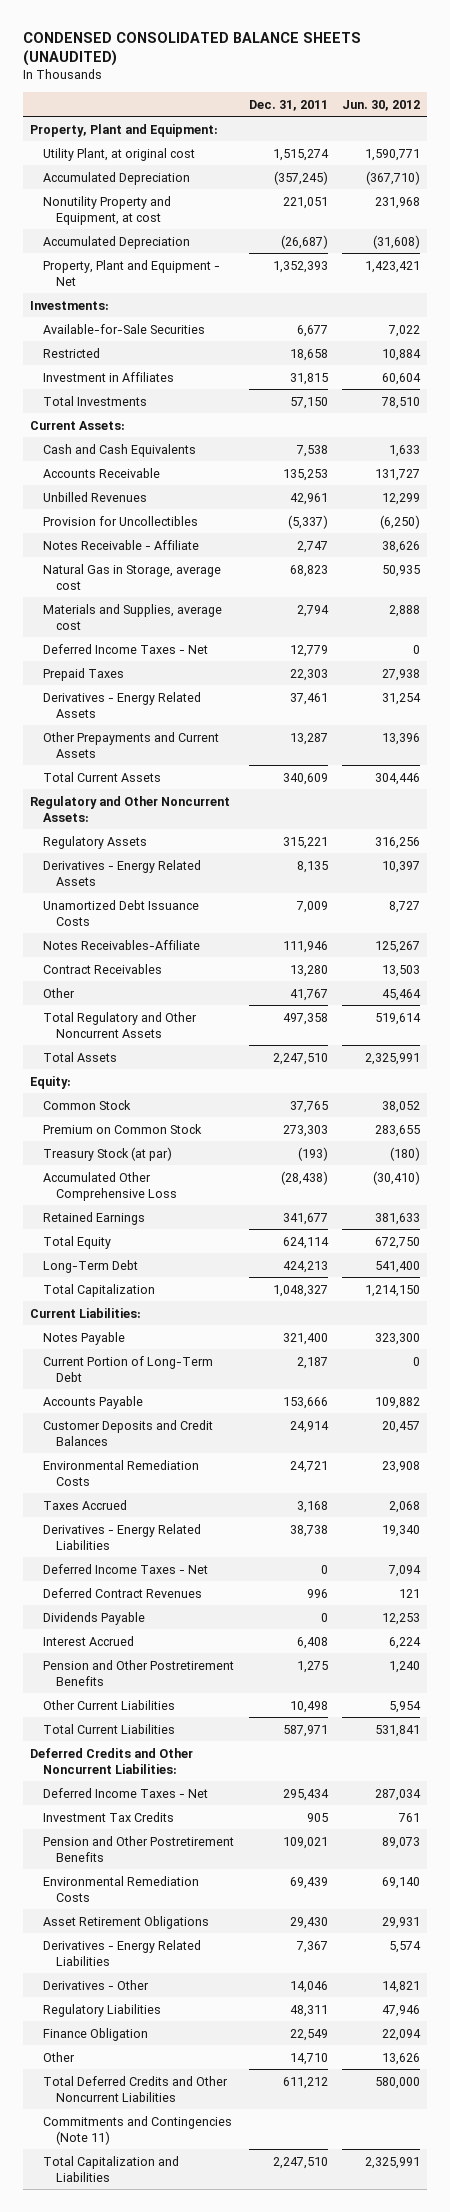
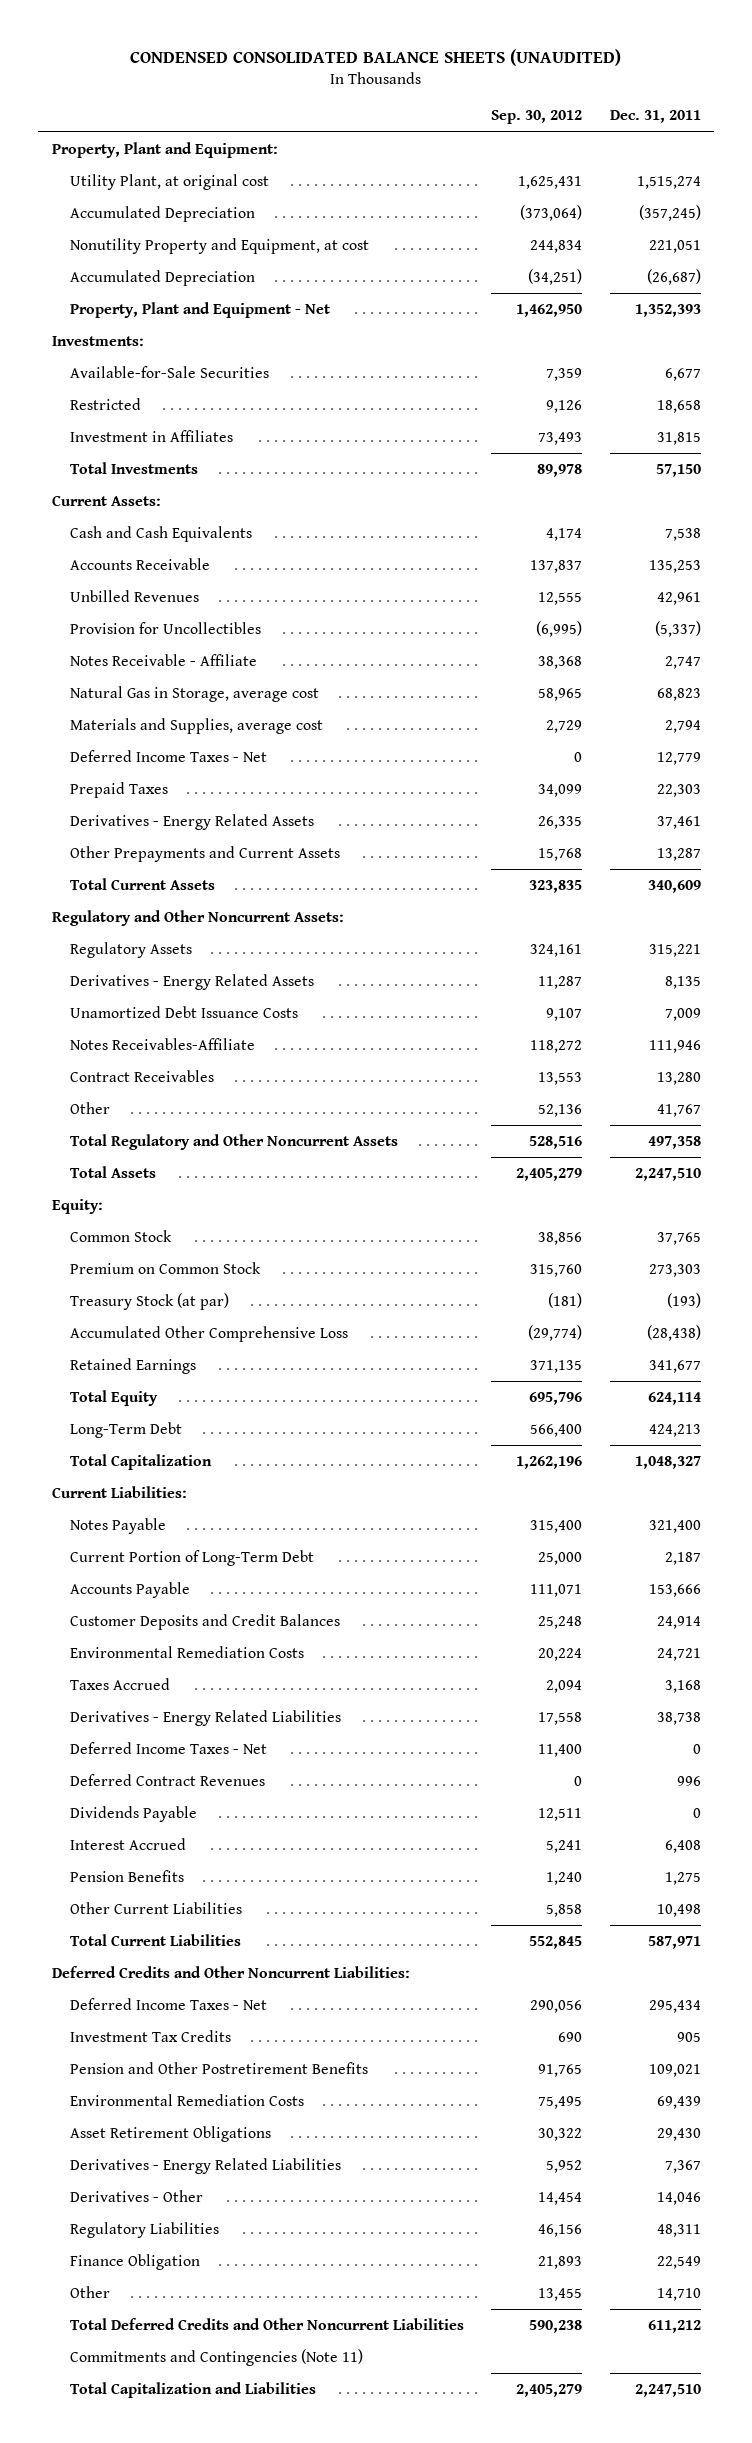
- | Dec. 31, 2011 | Jun. 30, 2012
+ | Sep. 30, 2012 | Dec. 31, 2011
- Pension and Other Postretirement Benefits | 1,275 | 1,240
+ Pension Benefits | 1,240 | 1,275

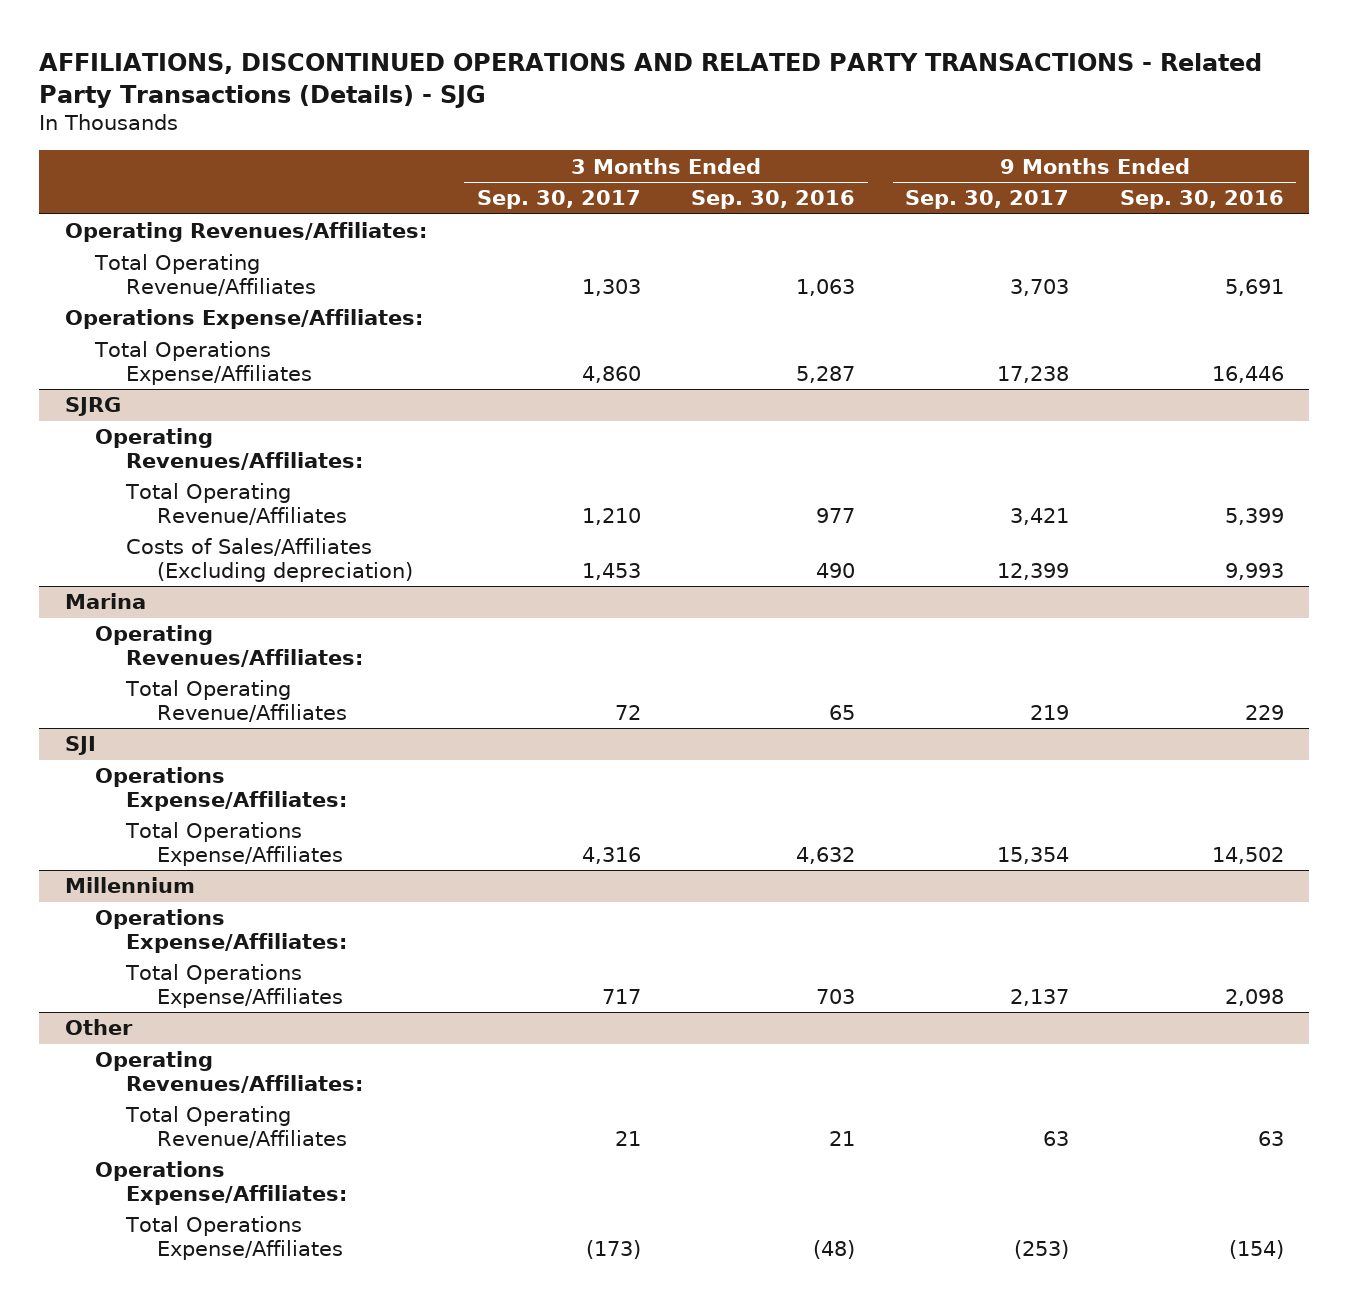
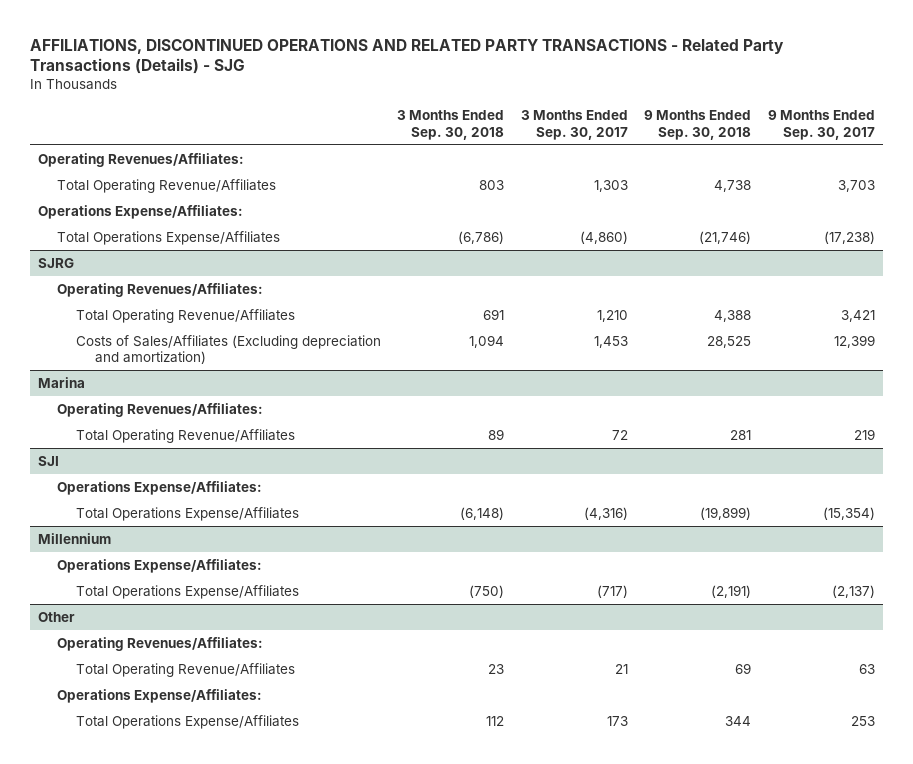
- | 3 Months Ended Sep. 30, 2017 | 3 Months Ended Sep. 30, 2016 | 9 Months Ended Sep. 30, 2017 | 9 Months Ended Sep. 30, 2016
+ | 3 Months Ended Sep. 30, 2018 | 3 Months Ended Sep. 30, 2017 | 9 Months Ended Sep. 30, 2018 | 9 Months Ended Sep. 30, 2017
- Total Operations Expense/Affiliates | 4,860 | 5,287 | 17,238 | 16,446
+ Total Operations Expense/Affiliates | (6,786) | (4,860) | (21,746) | (17,238)
@ SJRG
- Costs of Sales/Affiliates (Excluding depreciation) | 1,453 | 490 | 12,399 | 9,993
+ Costs of Sales/Affiliates (Excluding depreciation and amortization) | 1,094 | 1,453 | 28,525 | 12,399
@ SJI
- Total Operations Expense/Affiliates | 4,316 | 4,632 | 15,354 | 14,502
+ Total Operations Expense/Affiliates | (6,148) | (4,316) | (19,899) | (15,354)
@ Millennium
- Total Operations Expense/Affiliates | 717 | 703 | 2,137 | 2,098
+ Total Operations Expense/Affiliates | (750) | (717) | (2,191) | (2,137)
@ Other
- Total Operations Expense/Affiliates | (173) | (48) | (253) | (154)
+ Total Operations Expense/Affiliates | 112 | 173 | 344 | 253

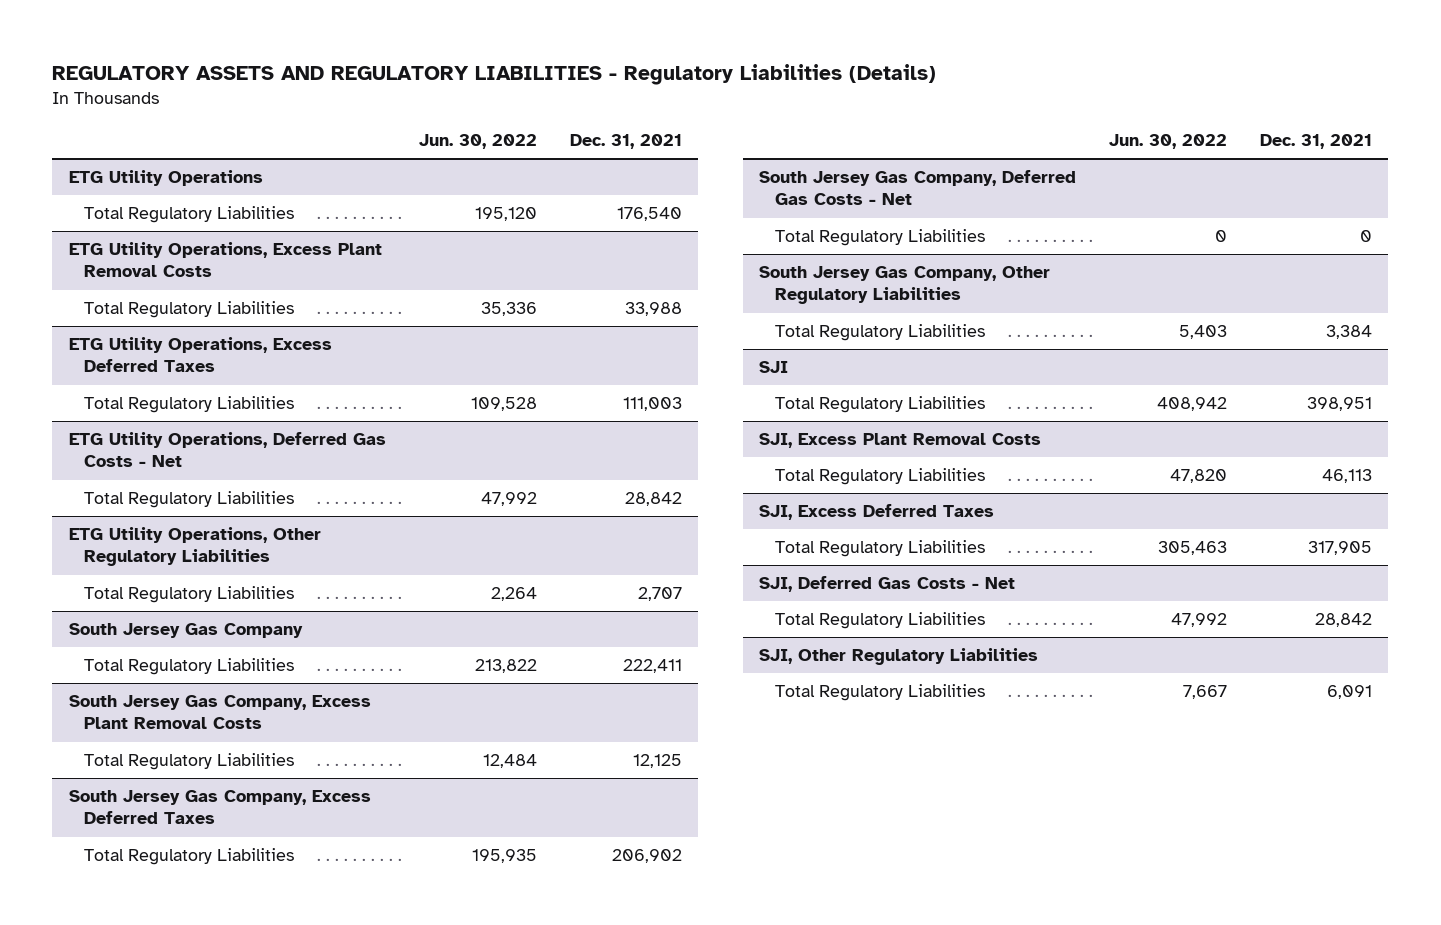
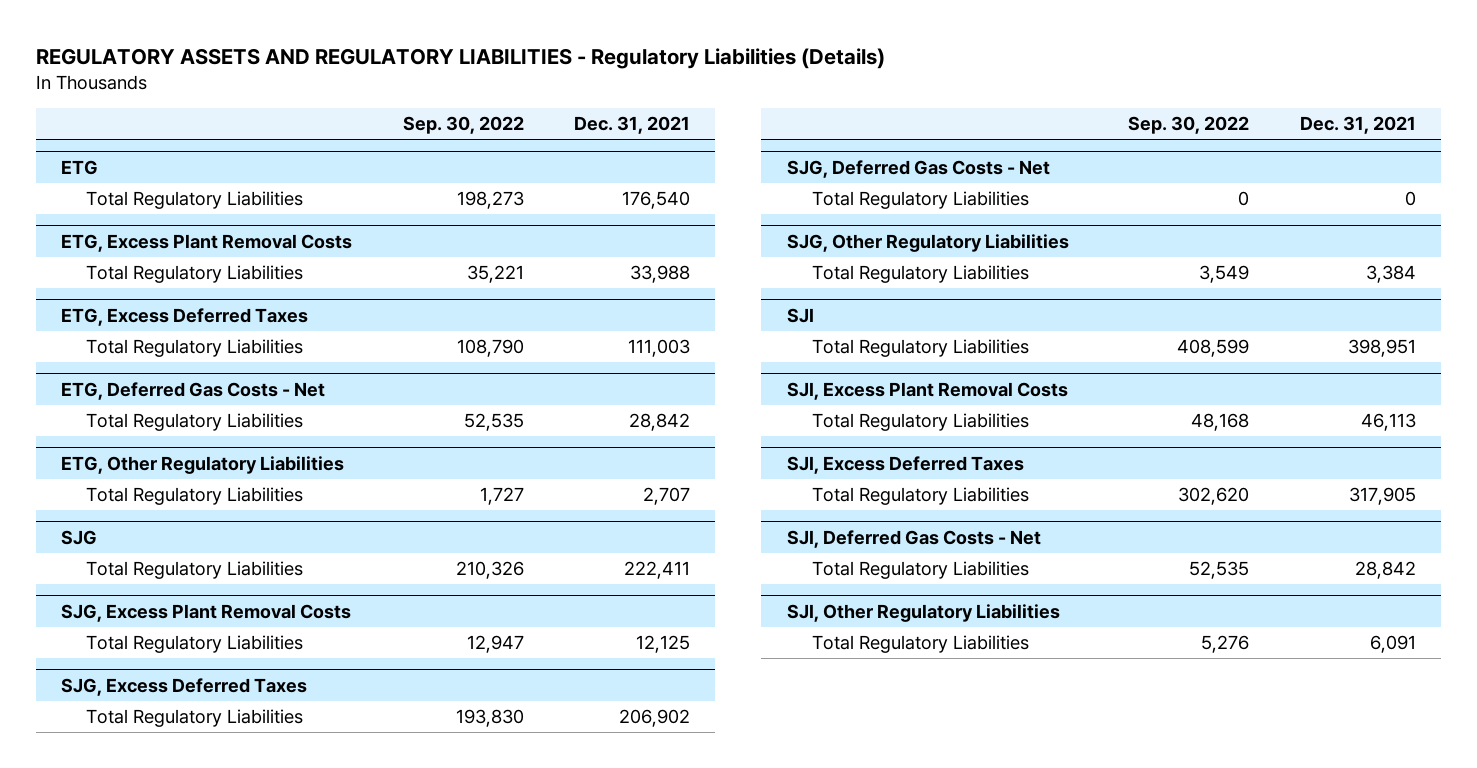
- | Jun. 30, 2022 | Dec. 31, 2021
+ | Sep. 30, 2022 | Dec. 31, 2021
- ETG Utility Operations
+ ETG
- ETG Utility Operations, Excess Plant Removal Costs
+ ETG, Excess Plant Removal Costs
- ETG Utility Operations, Excess Deferred Taxes
+ ETG, Excess Deferred Taxes
- ETG Utility Operations, Deferred Gas Costs - Net
+ ETG, Deferred Gas Costs - Net
- ETG Utility Operations, Other Regulatory Liabilities
+ ETG, Other Regulatory Liabilities
- South Jersey Gas Company
+ SJG
- South Jersey Gas Company, Excess Plant Removal Costs
+ SJG, Excess Plant Removal Costs
- South Jersey Gas Company, Excess Deferred Taxes
+ SJG, Excess Deferred Taxes
- South Jersey Gas Company, Deferred Gas Costs - Net
+ SJG, Deferred Gas Costs - Net
- South Jersey Gas Company, Other Regulatory Liabilities
+ SJG, Other Regulatory Liabilities

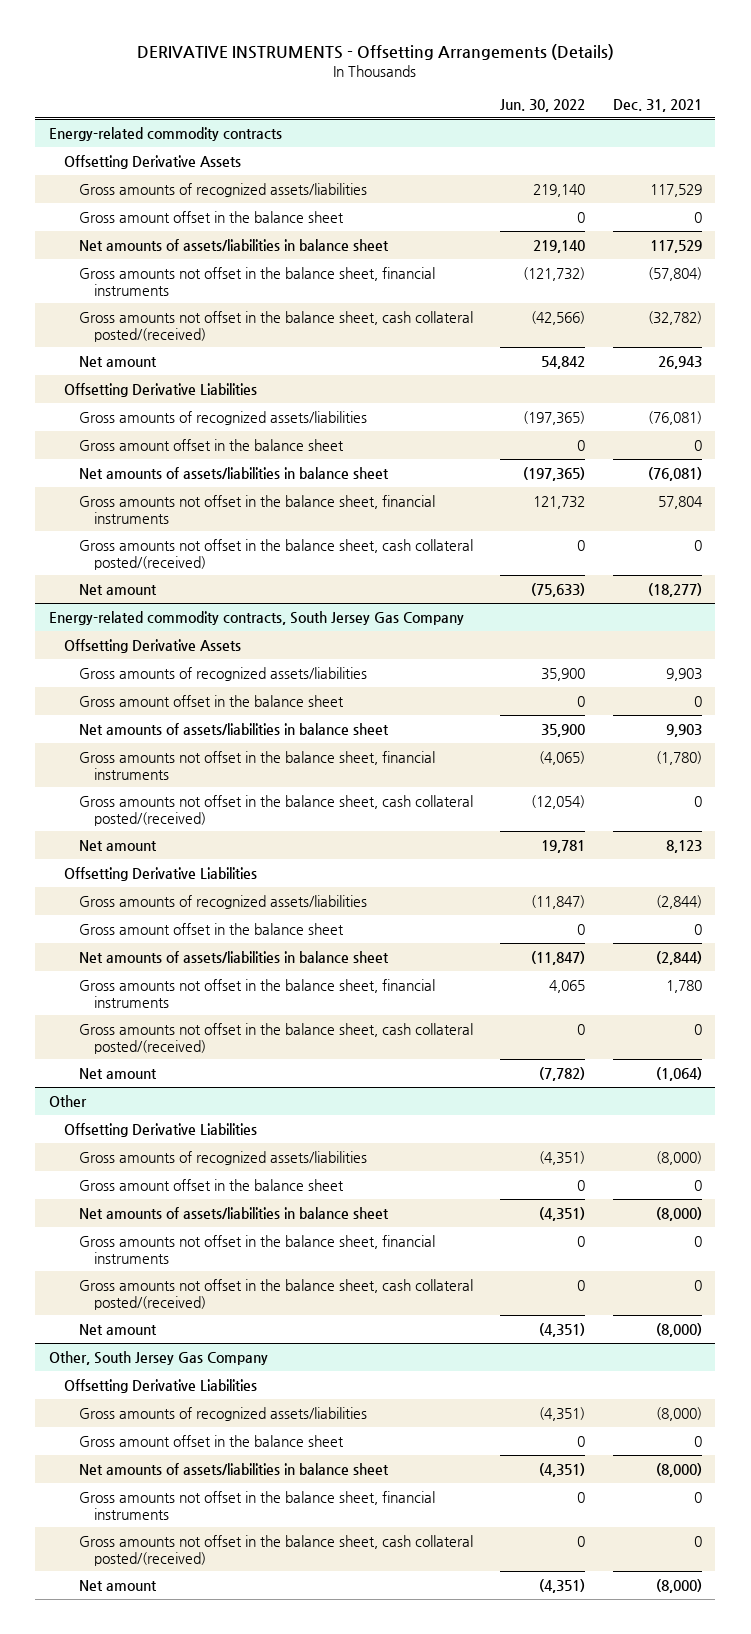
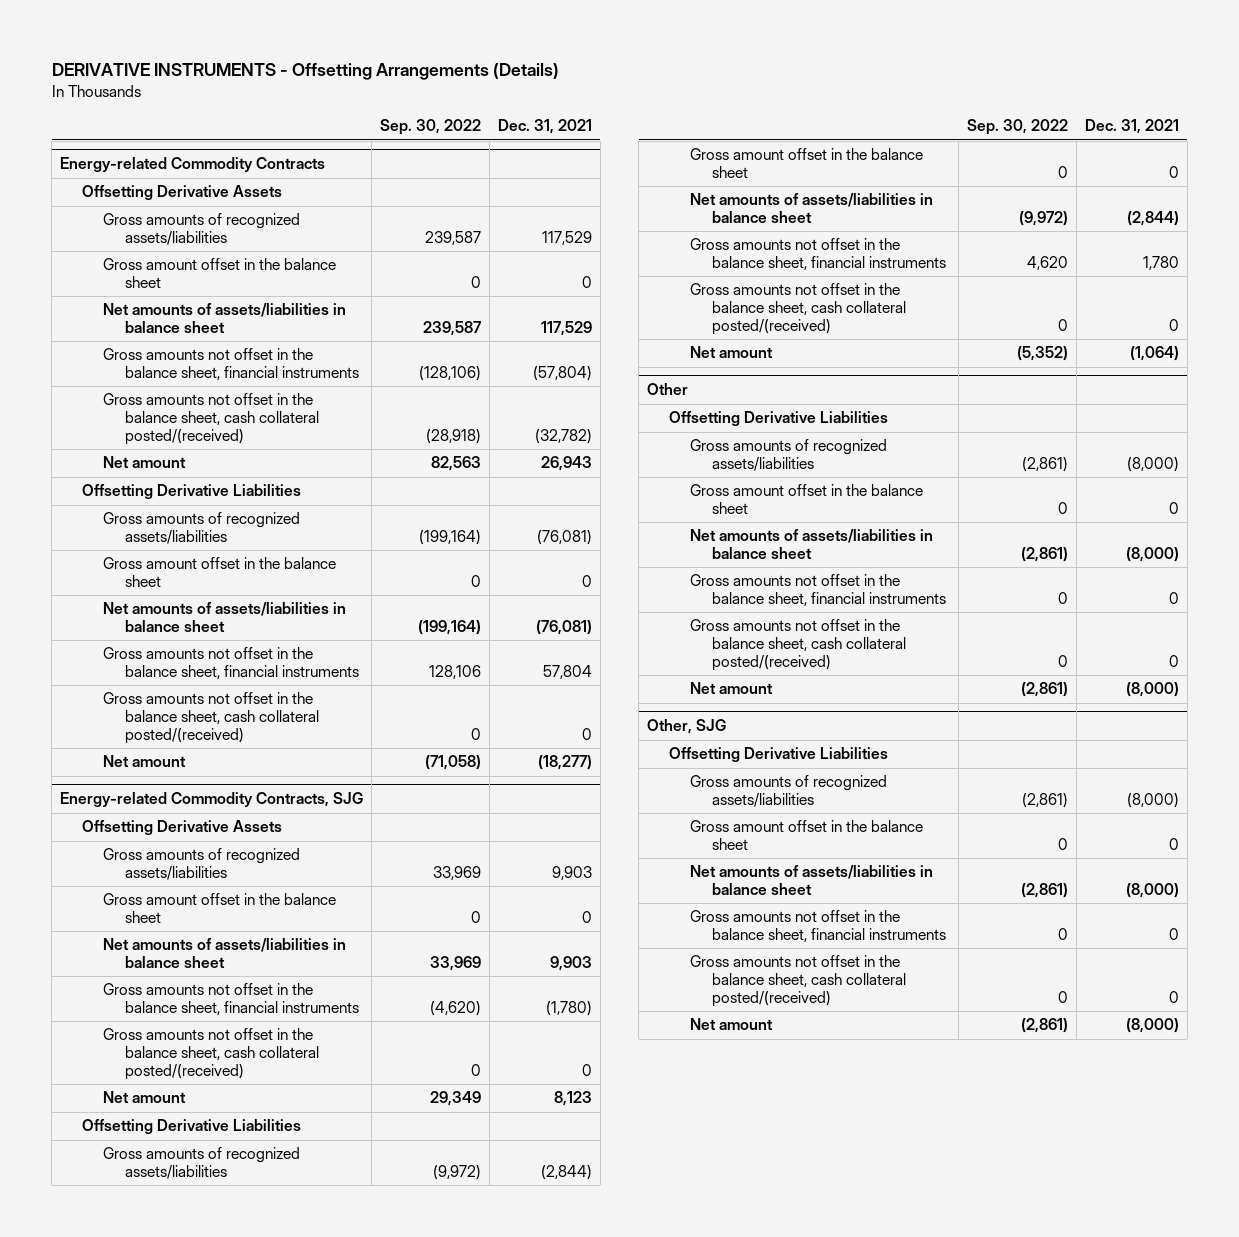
- | Jun. 30, 2022 | Dec. 31, 2021
+ | Sep. 30, 2022 | Dec. 31, 2021
- Energy-related commodity contracts
+ Energy-related Commodity Contracts
- Energy-related commodity contracts, South Jersey Gas Company
+ Energy-related Commodity Contracts, SJG
- Other, South Jersey Gas Company
+ Other, SJG

